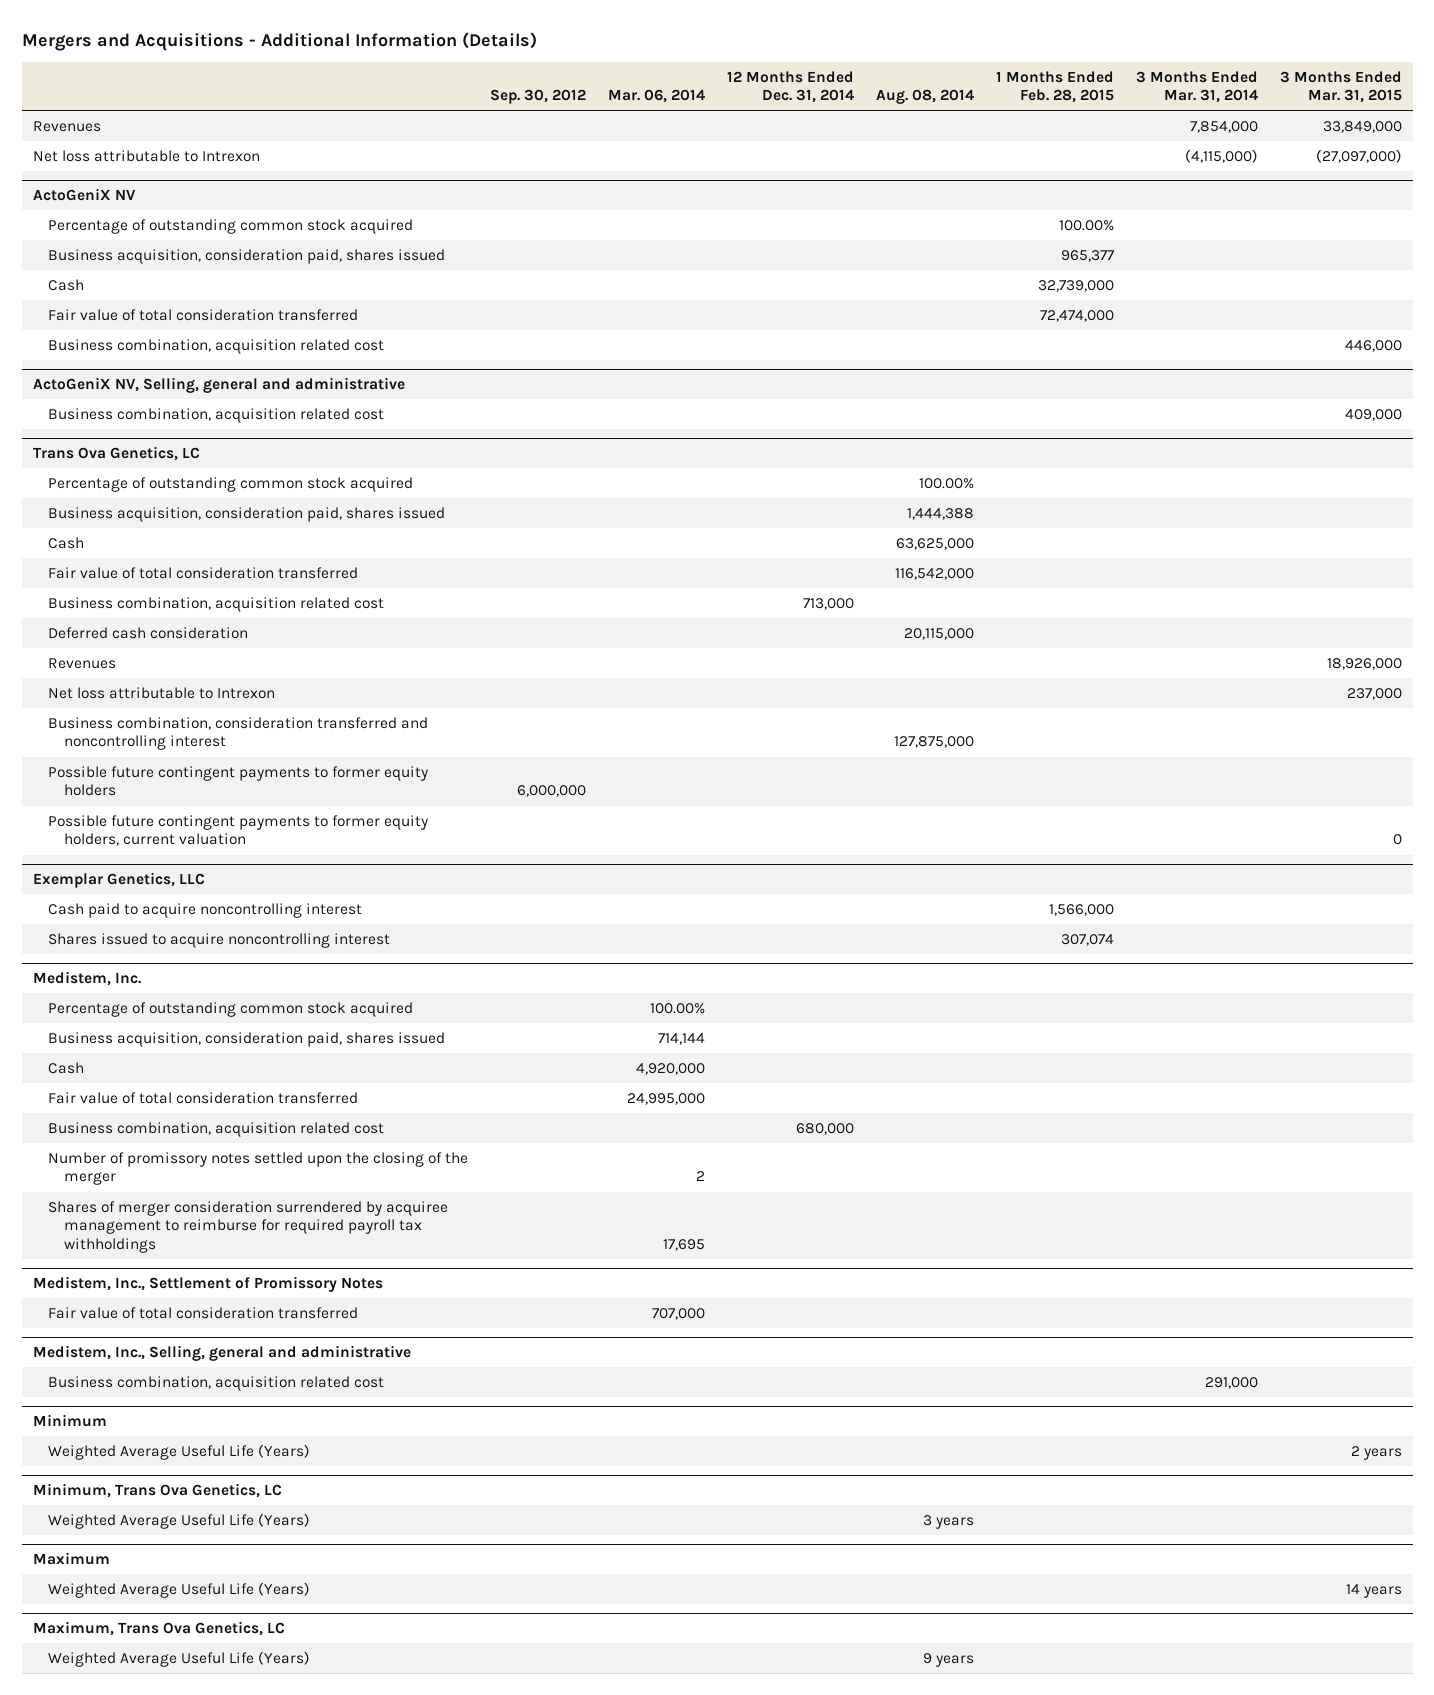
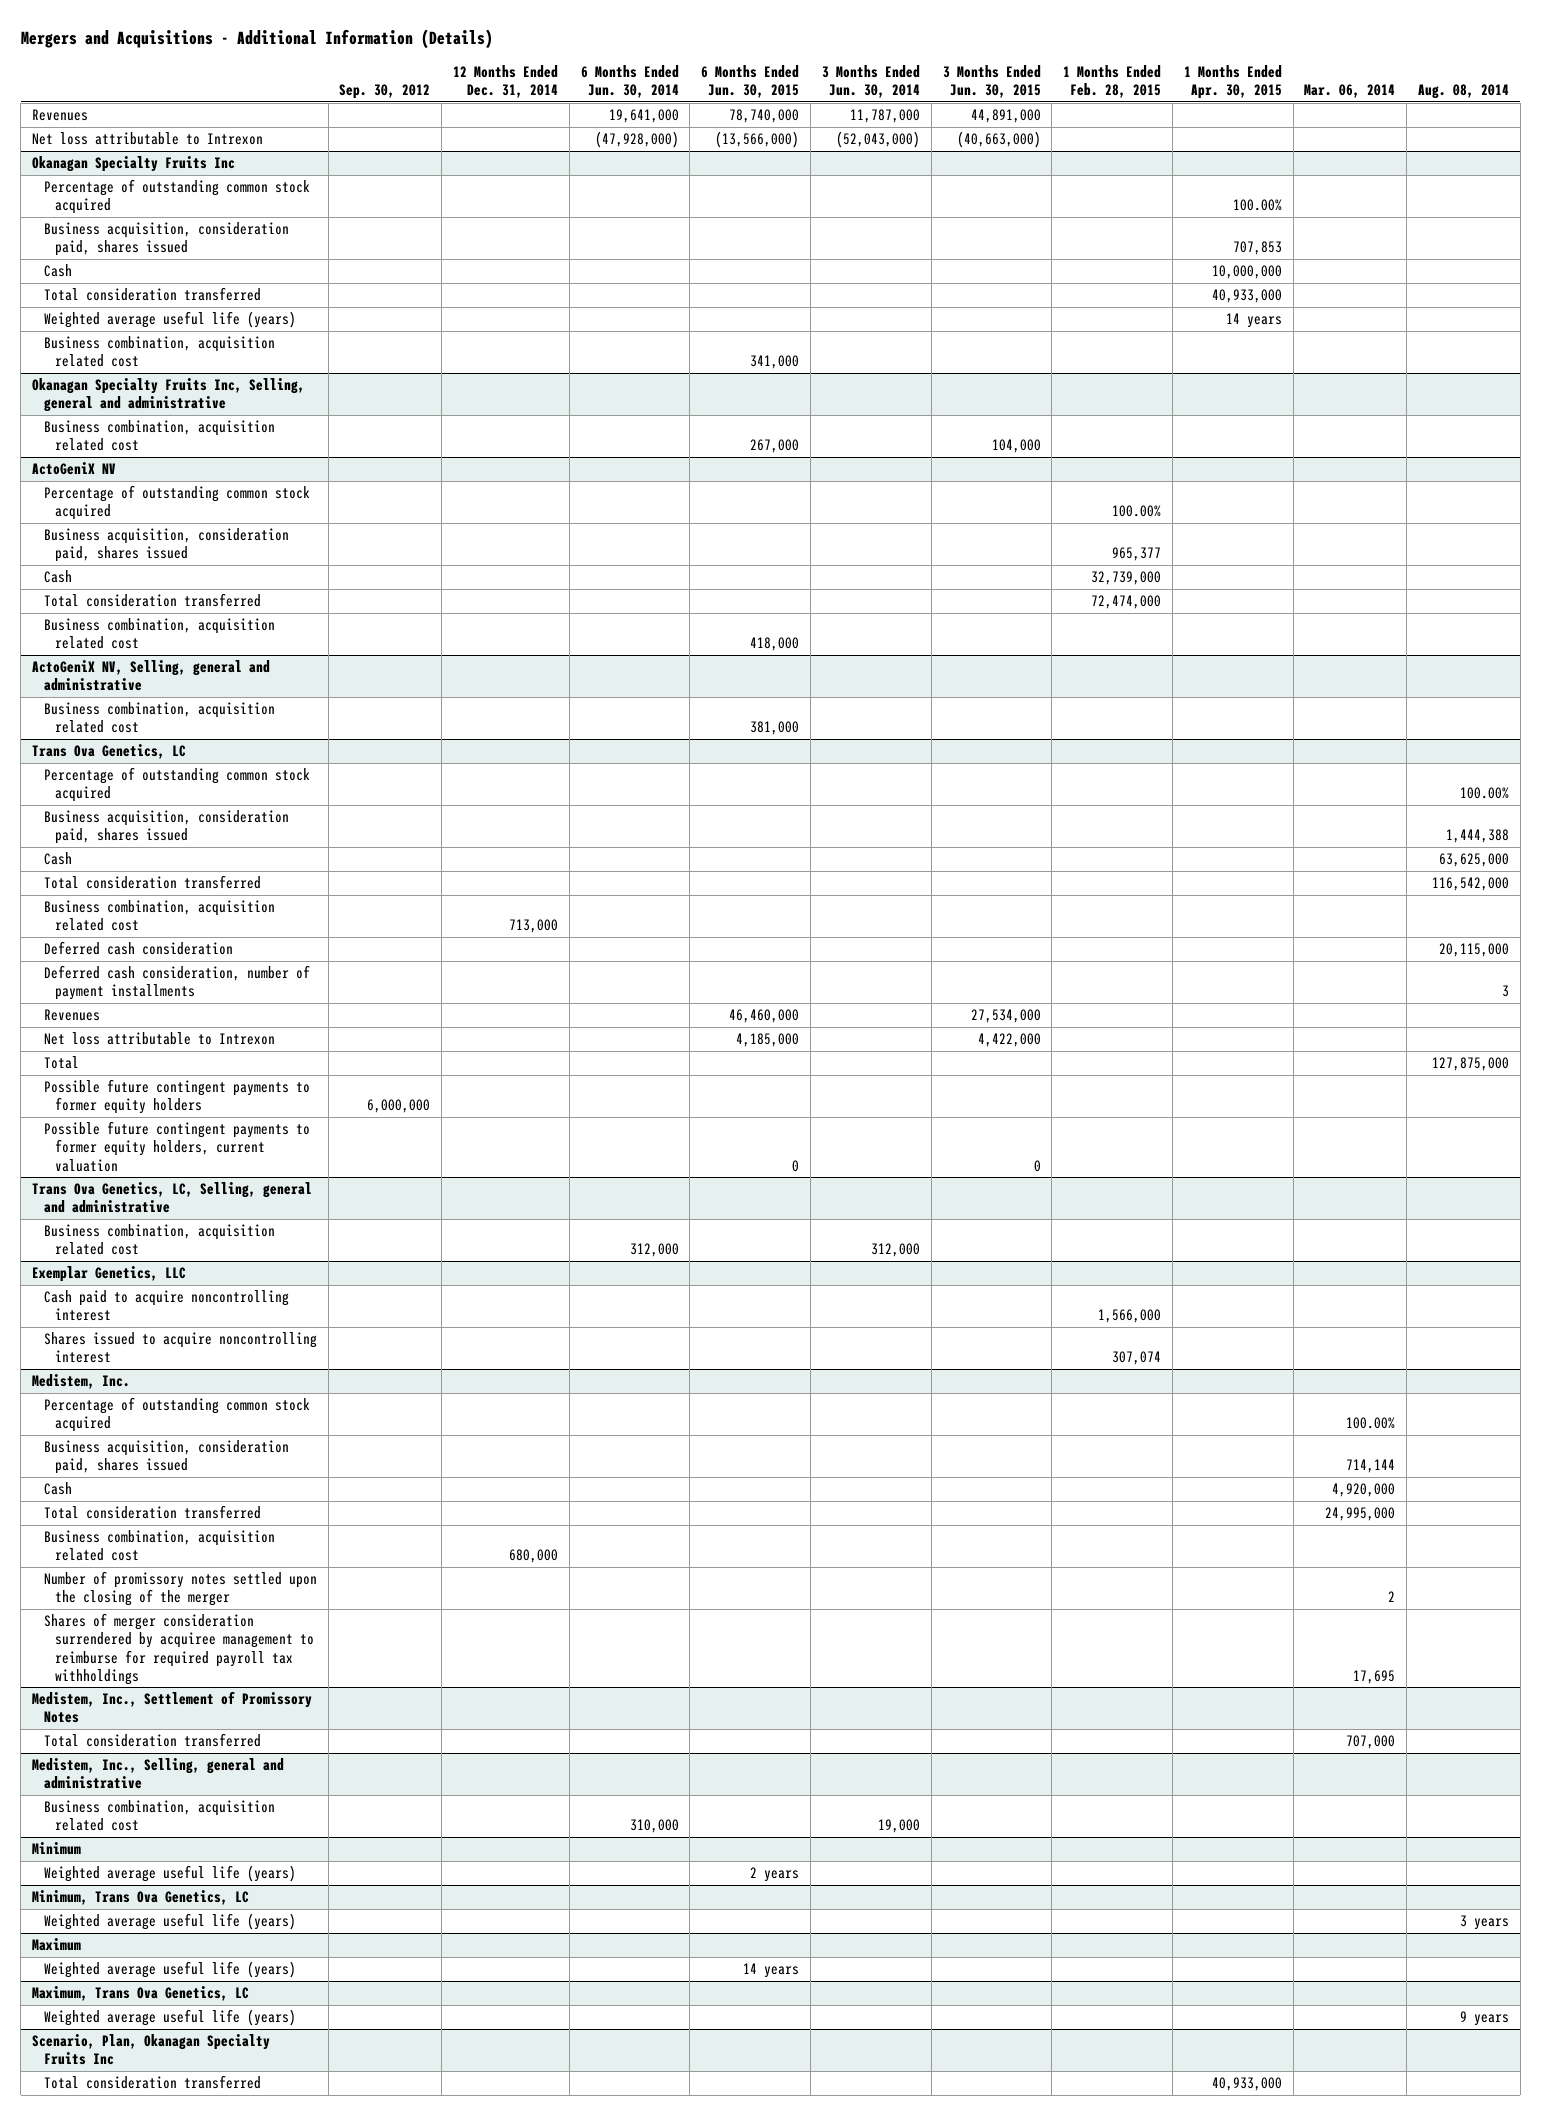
- | Sep. 30, 2012 | Mar. 06, 2014 | 12 Months Ended Dec. 31, 2014 | Aug. 08, 2014 | 1 Months Ended Feb. 28, 2015 | 3 Months Ended Mar. 31, 2014 | 3 Months Ended Mar. 31, 2015
+ | Sep. 30, 2012 | 12 Months Ended Dec. 31, 2014 | 6 Months Ended Jun. 30, 2014 | 6 Months Ended Jun. 30, 2015 | 3 Months Ended Jun. 30, 2014 | 3 Months Ended Jun. 30, 2015 | 1 Months Ended Feb. 28, 2015 | 1 Months Ended Apr. 30, 2015 | Mar. 06, 2014 | Aug. 08, 2014
+ Okanagan Specialty Fruits Inc
+ Percentage of outstanding common stock acquired | | | | | | | | 100.00% | |
+ Business acquisition, consideration paid, shares issued | | | | | | | | 707,853 | |
+ Cash | | | | | | | | 10,000,000 | |
+ Total consideration transferred | | | | | | | | 40,933,000 | |
+ Weighted average useful life (years) | | | | | | | | 14 years | |
+ Business combination, acquisition related cost | | | | 341,000 | | | | | |
+ Okanagan Specialty Fruits Inc, Selling, general and administrative
+ Business combination, acquisition related cost | | | | 267,000 | | 104,000 | | | |
@ ActoGeniX NV
- Fair value of total consideration transferred | | | | | 72,474,000 | |
+ Total consideration transferred | | | | | | | 72,474,000 | | |
@ Trans Ova Genetics, LC
- Fair value of total consideration transferred | | | | 116,542,000 | | |
+ Total consideration transferred | | | | | | | | | | 116,542,000
+ Deferred cash consideration, number of payment installments | | | | | | | | | | 3
- Business combination, consideration transferred and noncontrolling interest | | | | 127,875,000 | | |
+ Total | | | | | | | | | | 127,875,000
+ Trans Ova Genetics, LC, Selling, general and administrative
+ Business combination, acquisition related cost | | | 312,000 | | 312,000 | | | | |
@ Medistem, Inc.
- Fair value of total consideration transferred | | 24,995,000 | | | | |
+ Total consideration transferred | | | | | | | | | 24,995,000 |
@ Medistem, Inc., Settlement of Promissory Notes
- Fair value of total consideration transferred | | 707,000 | | | | |
+ Total consideration transferred | | | | | | | | | 707,000 |
@ Minimum
- Weighted Average Useful Life (Years) | | | | | | | 2 years
+ Weighted average useful life (years) | | | | 2 years | | | | | |
@ Minimum, Trans Ova Genetics, LC
- Weighted Average Useful Life (Years) | | | | 3 years | | |
+ Weighted average useful life (years) | | | | | | | | | | 3 years
@ Maximum
- Weighted Average Useful Life (Years) | | | | | | | 14 years
+ Weighted average useful life (years) | | | | 14 years | | | | | |
@ Maximum, Trans Ova Genetics, LC
- Weighted Average Useful Life (Years) | | | | 9 years | | |
+ Weighted average useful life (years) | | | | | | | | | | 9 years
+ Scenario, Plan, Okanagan Specialty Fruits Inc
+ Total consideration transferred | | | | | | | | 40,933,000 | |

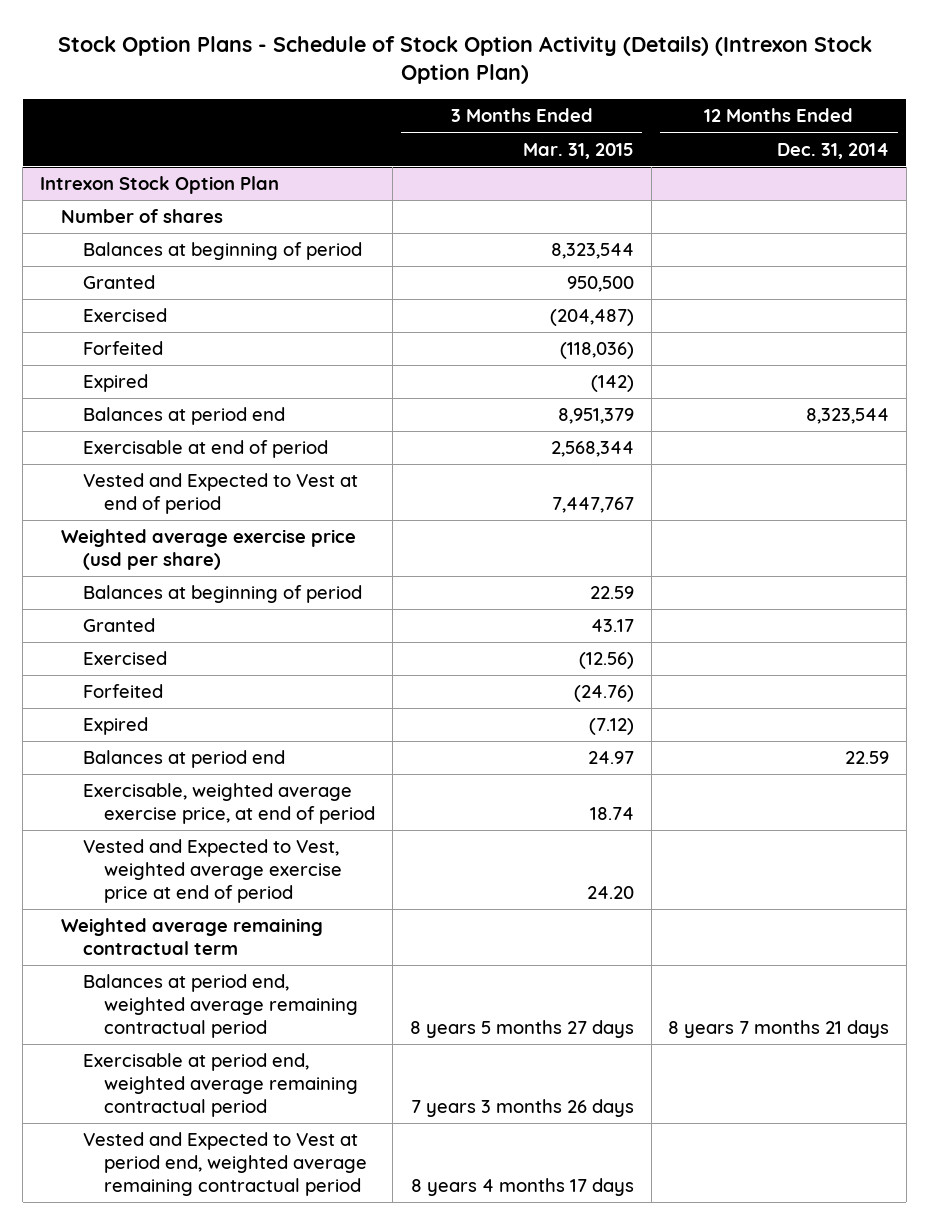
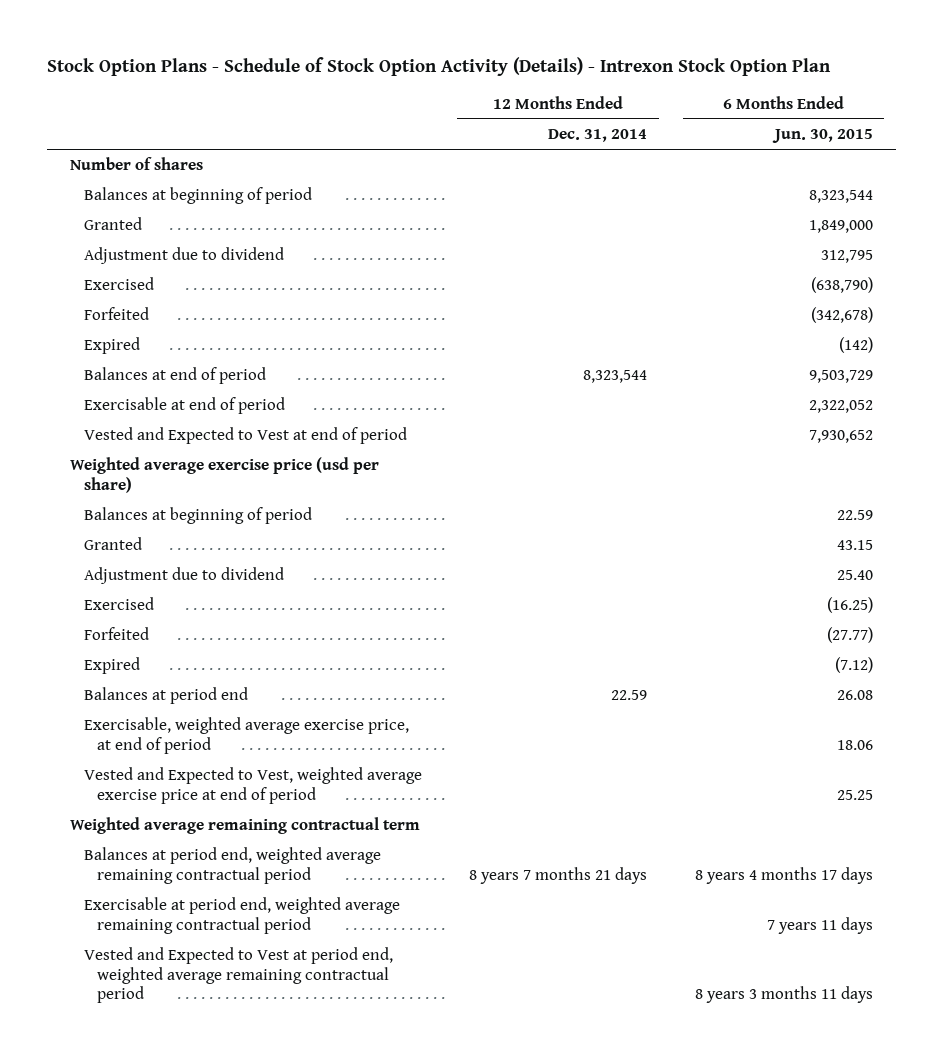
- Stock Option Plans - Schedule of Stock Option Activity (Details) (Intrexon Stock Option Plan)
+ Stock Option Plans - Schedule of Stock Option Activity (Details) - Intrexon Stock Option Plan
- | 3 Months Ended Mar. 31, 2015 | 12 Months Ended Dec. 31, 2014
+ | 12 Months Ended Dec. 31, 2014 | 6 Months Ended Jun. 30, 2015
- Intrexon Stock Option Plan
+ Adjustment due to dividend | | 312,795
- Balances at period end | 8,951,379 | 8,323,544
+ Balances at end of period | 8,323,544 | 9,503,729
+ Adjustment due to dividend | | 25.40

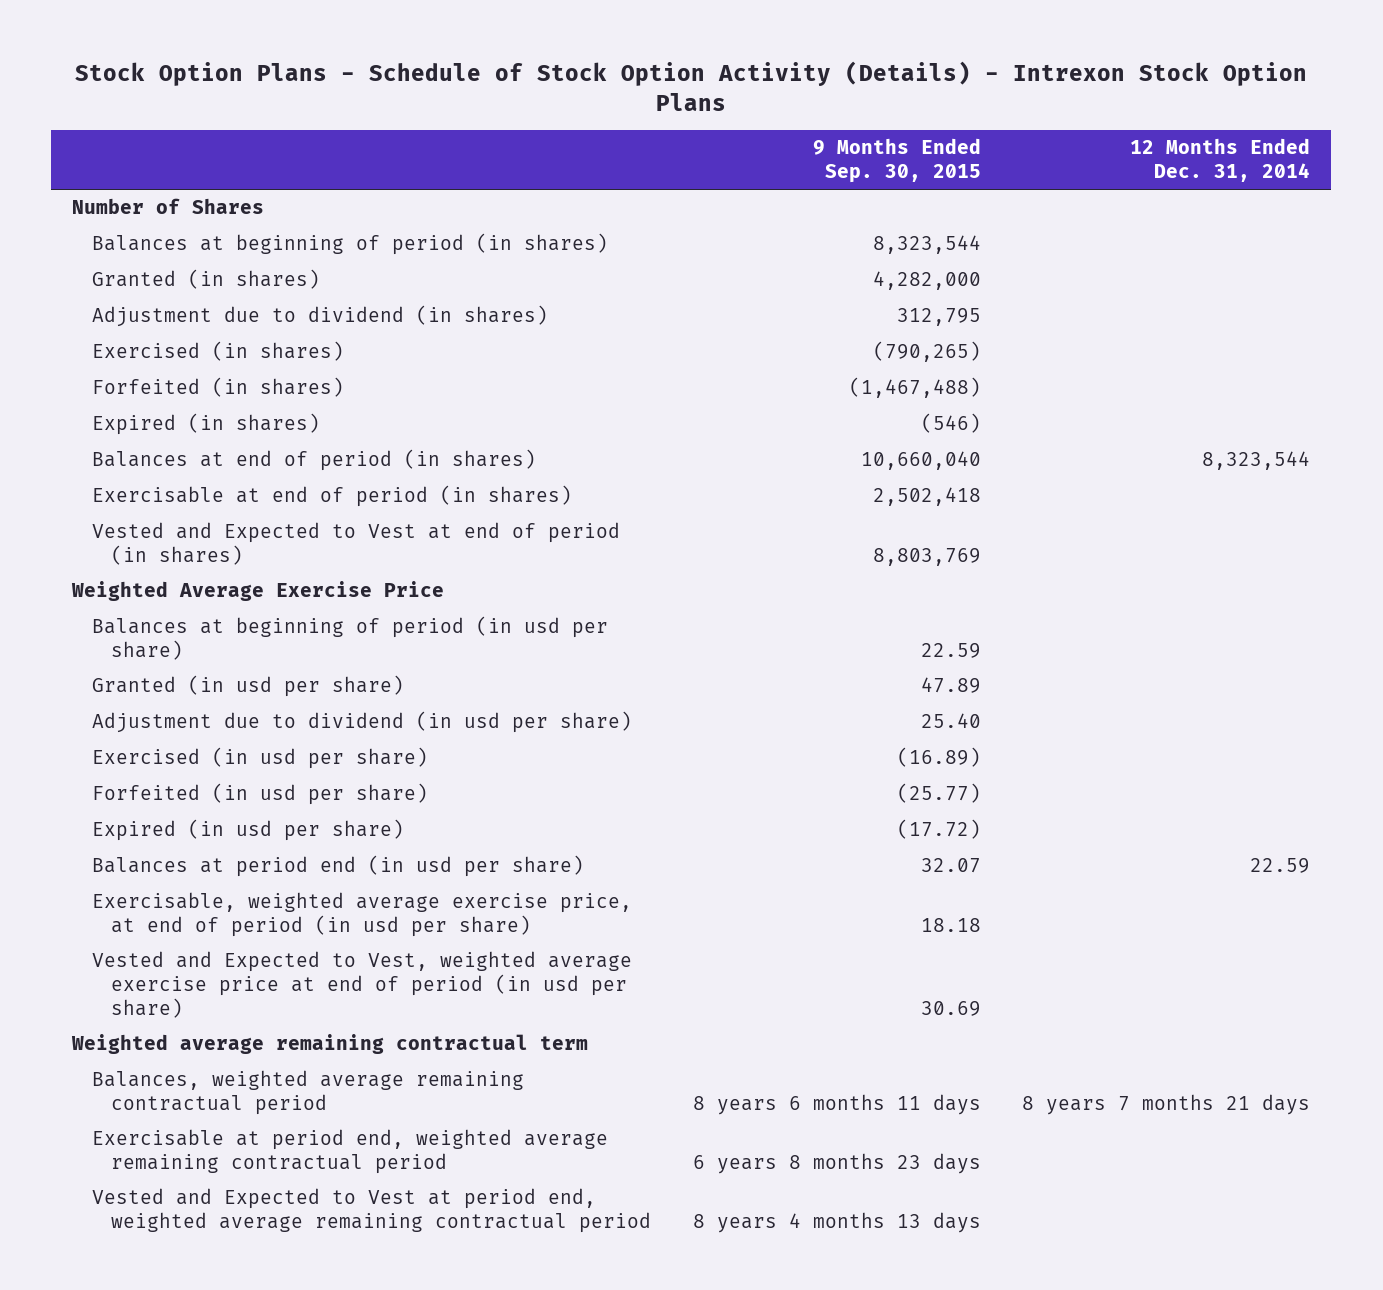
- Stock Option Plans - Schedule of Stock Option Activity (Details) - Intrexon Stock Option Plan
+ Stock Option Plans - Schedule of Stock Option Activity (Details) - Intrexon Stock Option Plans
- | 12 Months Ended Dec. 31, 2014 | 6 Months Ended Jun. 30, 2015
+ | 9 Months Ended Sep. 30, 2015 | 12 Months Ended Dec. 31, 2014
- Number of shares
- Balances at beginning of period | | 8,323,544
- Granted | | 1,849,000
- Adjustment due to dividend | | 312,795
- Exercised | | (638,790)
- Forfeited | | (342,678)
- Expired | | (142)
- Balances at end of period | 8,323,544 | 9,503,729
- Exercisable at end of period | | 2,322,052
- Vested and Expected to Vest at end of period | | 7,930,652
- Weighted average exercise price (usd per share)
- Balances at beginning of period | | 22.59
- Granted | | 43.15
- Adjustment due to dividend | | 25.40
- Exercised | | (16.25)
- Forfeited | | (27.77)
- Expired | | (7.12)
- Balances at period end | 22.59 | 26.08
- Exercisable, weighted average exercise price, at end of period | | 18.06
- Vested and Expected to Vest, weighted average exercise price at end of period | | 25.25
+ Number of Shares
+ Balances at beginning of period (in shares) | 8,323,544 |
+ Granted (in shares) | 4,282,000 |
+ Adjustment due to dividend (in shares) | 312,795 |
+ Exercised (in shares) | (790,265) |
+ Forfeited (in shares) | (1,467,488) |
+ Expired (in shares) | (546) |
+ Balances at end of period (in shares) | 10,660,040 | 8,323,544
+ Exercisable at end of period (in shares) | 2,502,418 |
+ Vested and Expected to Vest at end of period (in shares) | 8,803,769 |
+ Weighted Average Exercise Price
+ Balances at beginning of period (in usd per share) | 22.59 |
+ Granted (in usd per share) | 47.89 |
+ Adjustment due to dividend (in usd per share) | 25.40 |
+ Exercised (in usd per share) | (16.89) |
+ Forfeited (in usd per share) | (25.77) |
+ Expired (in usd per share) | (17.72) |
+ Balances at period end (in usd per share) | 32.07 | 22.59
+ Exercisable, weighted average exercise price, at end of period (in usd per share) | 18.18 |
+ Vested and Expected to Vest, weighted average exercise price at end of period (in usd per share) | 30.69 |
- Balances at period end, weighted average remaining contractual period | 8 years 7 months 21 days | 8 years 4 months 17 days
+ Balances, weighted average remaining contractual period | 8 years 6 months 11 days | 8 years 7 months 21 days

